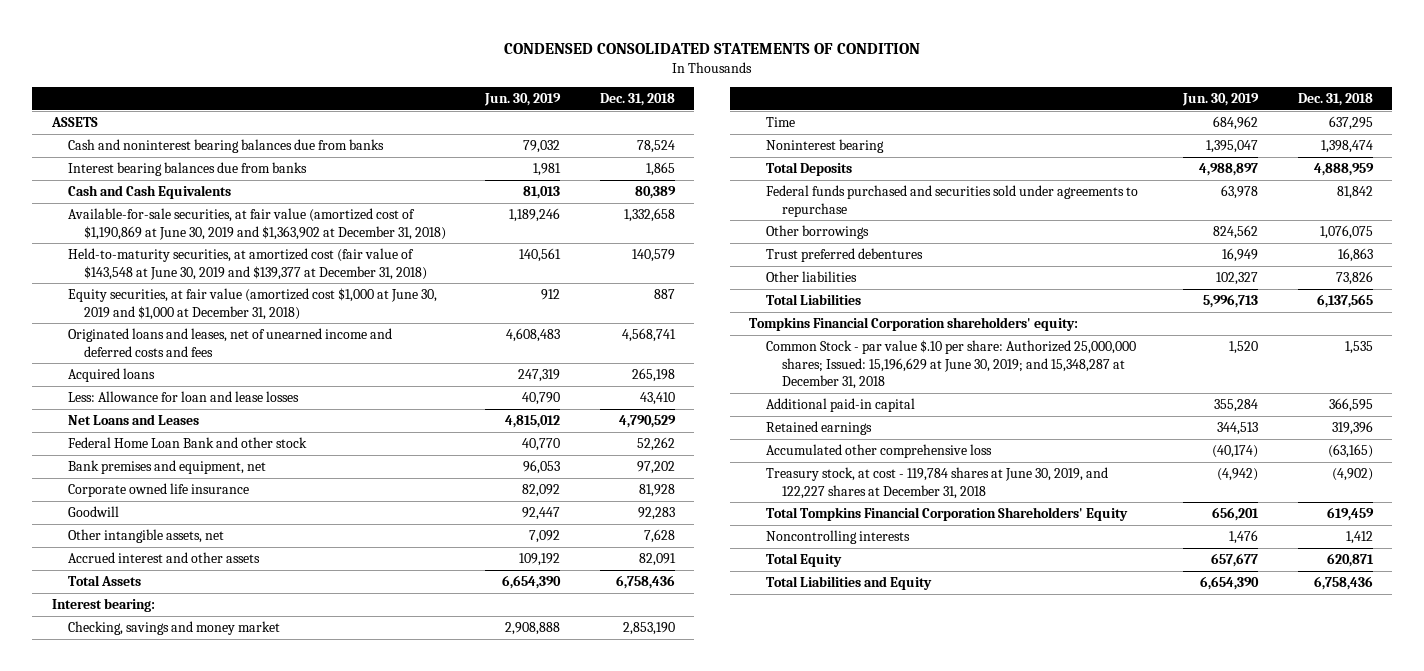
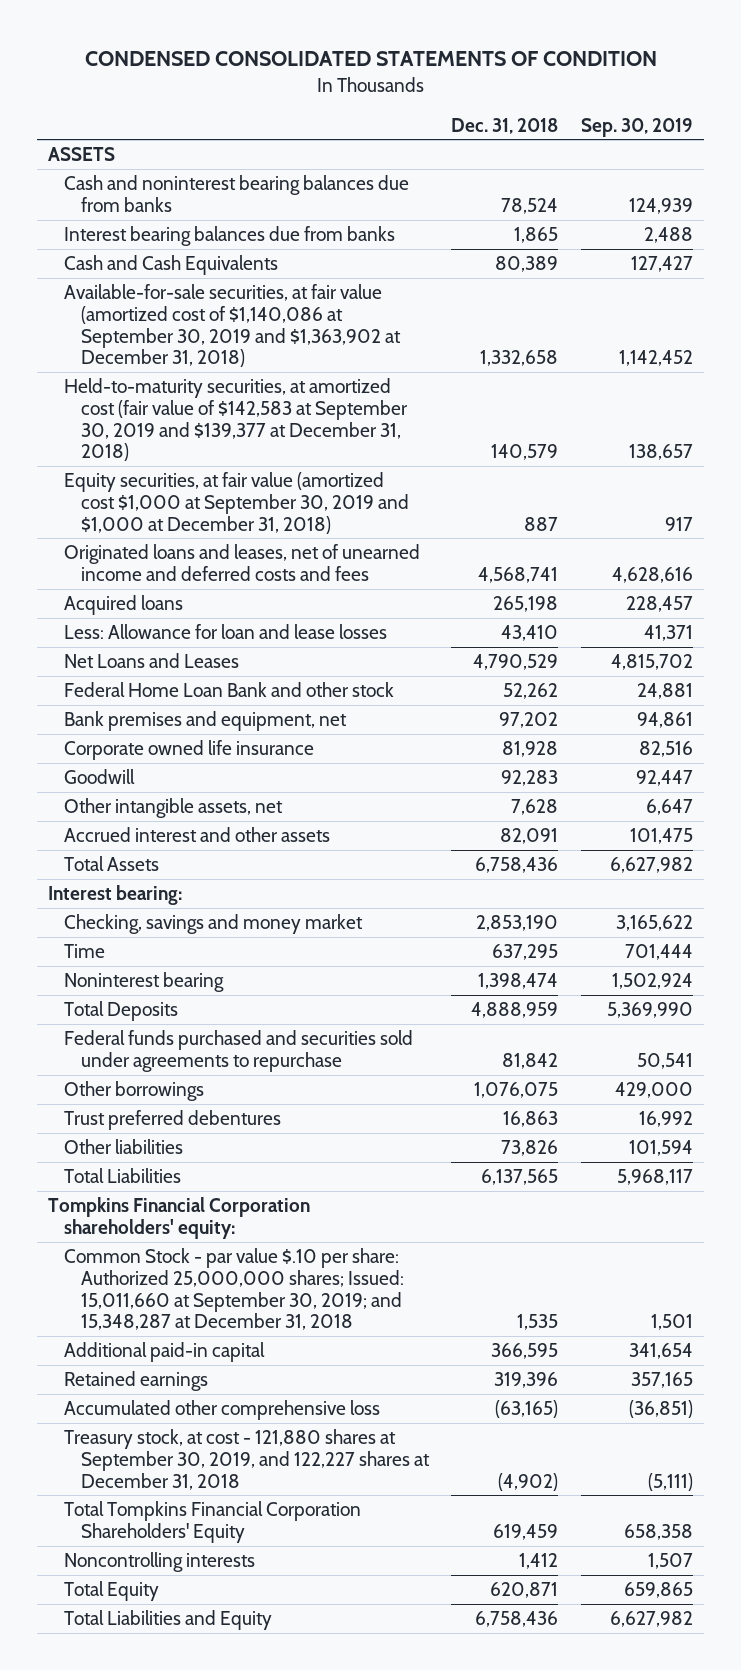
- | Jun. 30, 2019 | Dec. 31, 2018
+ | Dec. 31, 2018 | Sep. 30, 2019
- Available-for-sale securities, at fair value (amortized cost of $1,190,869 at June 30, 2019 and $1,363,902 at December 31, 2018) | 1,189,246 | 1,332,658
- Held-to-maturity securities, at amortized cost (fair value of $143,548 at June 30, 2019 and $139,377 at December 31, 2018) | 140,561 | 140,579
- Equity securities, at fair value (amortized cost $1,000 at June 30, 2019 and $1,000 at December 31, 2018) | 912 | 887
+ Available-for-sale securities, at fair value (amortized cost of $1,140,086 at September 30, 2019 and $1,363,902 at December 31, 2018) | 1,332,658 | 1,142,452
+ Held-to-maturity securities, at amortized cost (fair value of $142,583 at September 30, 2019 and $139,377 at December 31, 2018) | 140,579 | 138,657
+ Equity securities, at fair value (amortized cost $1,000 at September 30, 2019 and $1,000 at December 31, 2018) | 887 | 917
- Common Stock - par value $.10 per share: Authorized 25,000,000 shares; Issued: 15,196,629 at June 30, 2019; and 15,348,287 at December 31, 2018 | 1,520 | 1,535
+ Common Stock - par value $.10 per share: Authorized 25,000,000 shares; Issued: 15,011,660 at September 30, 2019; and 15,348,287 at December 31, 2018 | 1,535 | 1,501
- Treasury stock, at cost - 119,784 shares at June 30, 2019, and 122,227 shares at December 31, 2018 | (4,942) | (4,902)
+ Treasury stock, at cost - 121,880 shares at September 30, 2019, and 122,227 shares at December 31, 2018 | (4,902) | (5,111)

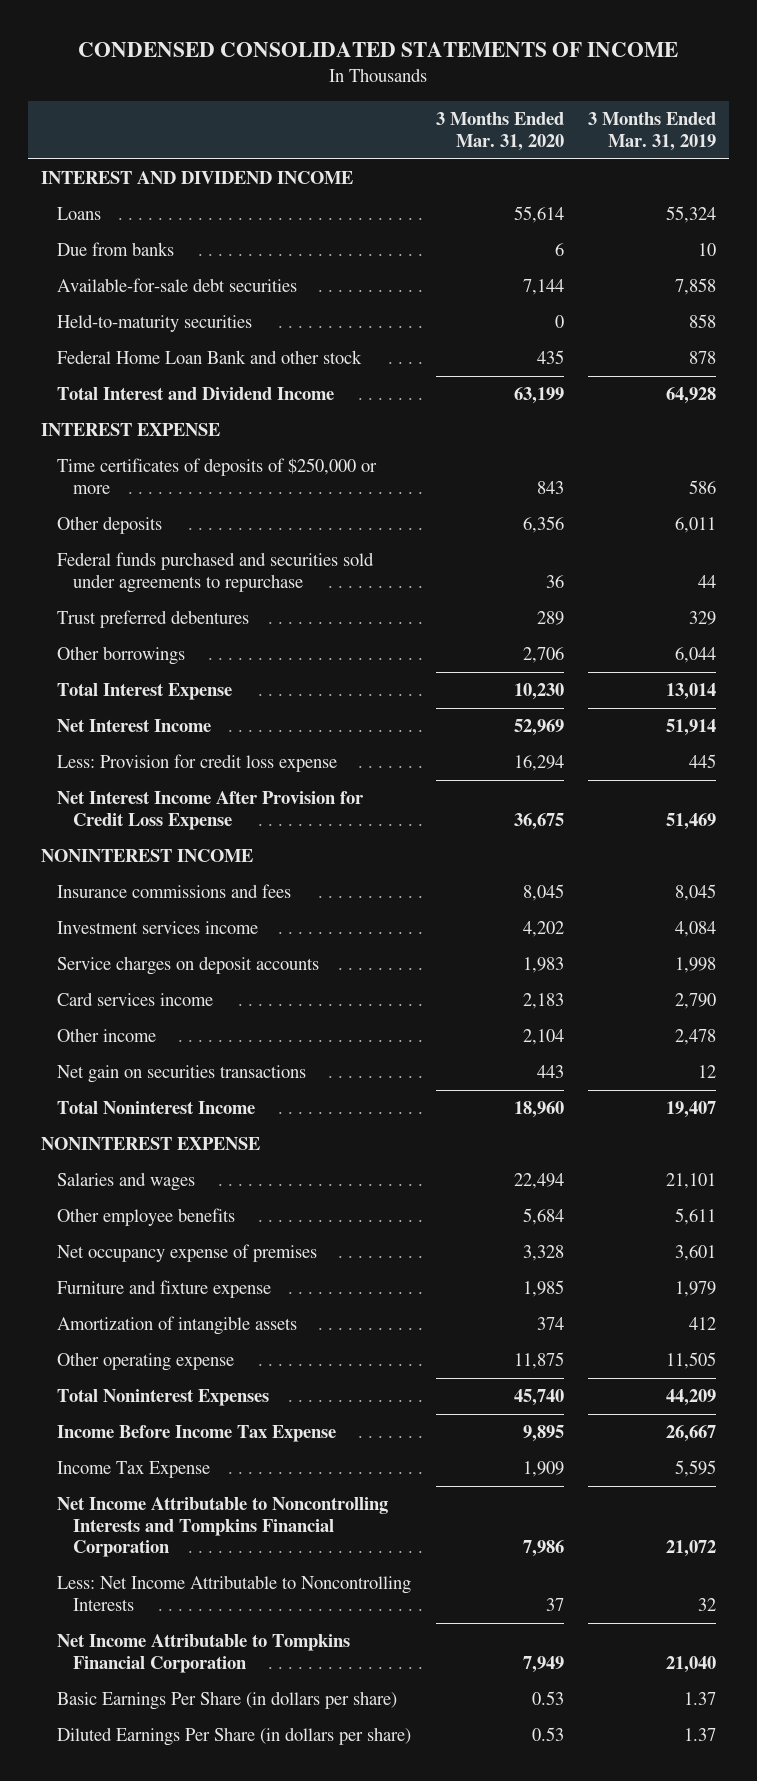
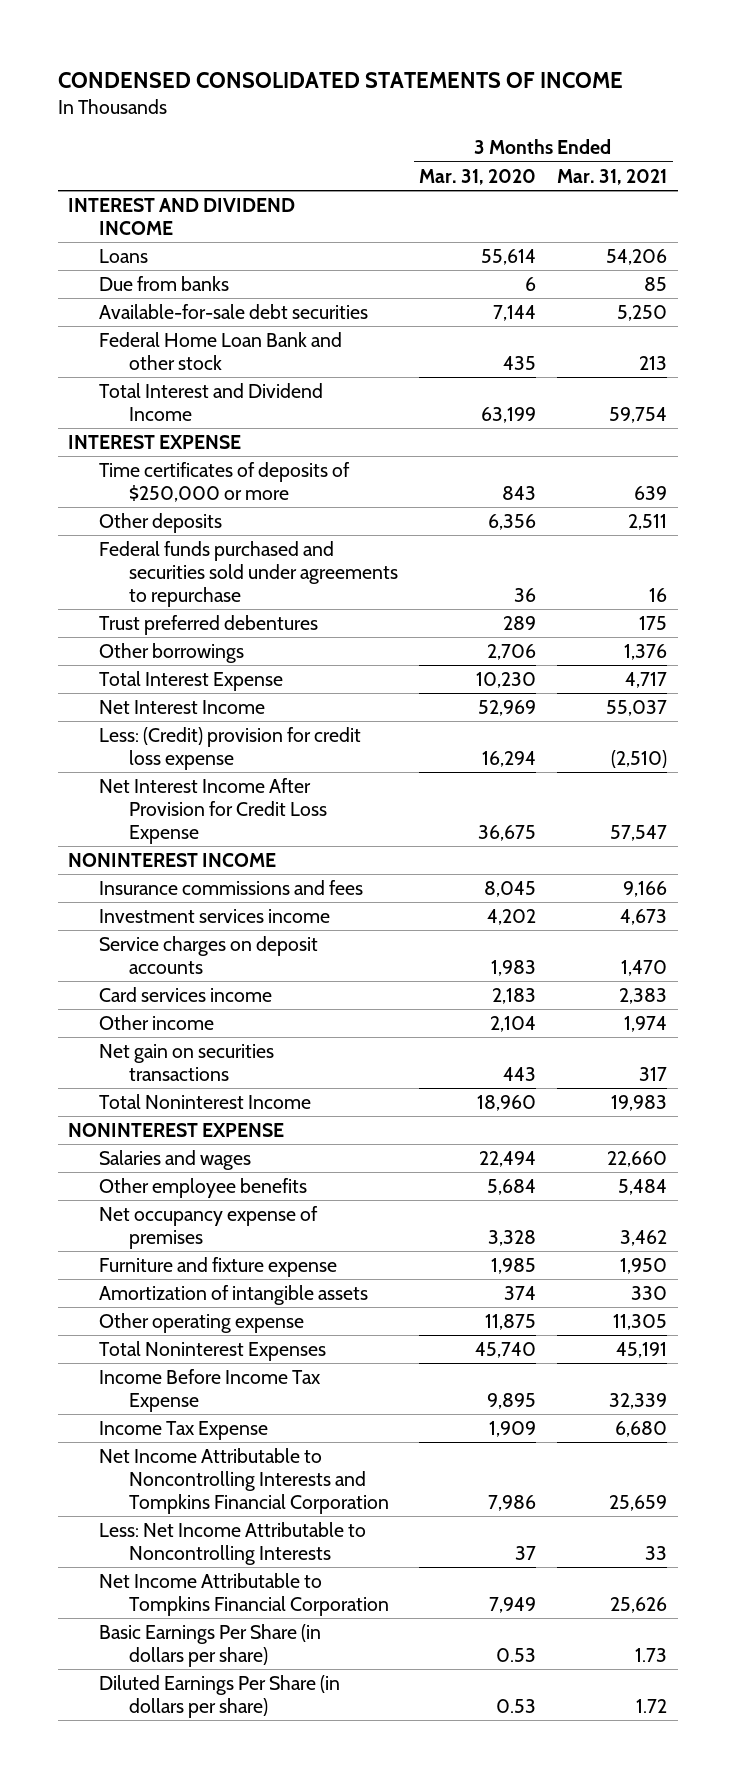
- | 3 Months Ended Mar. 31, 2020 | 3 Months Ended Mar. 31, 2019
+ | 3 Months Ended Mar. 31, 2020 | 3 Months Ended Mar. 31, 2021
- Held-to-maturity securities | 0 | 858
- Less: Provision for credit loss expense | 16,294 | 445
+ Less: (Credit) provision for credit loss expense | 16,294 | (2,510)

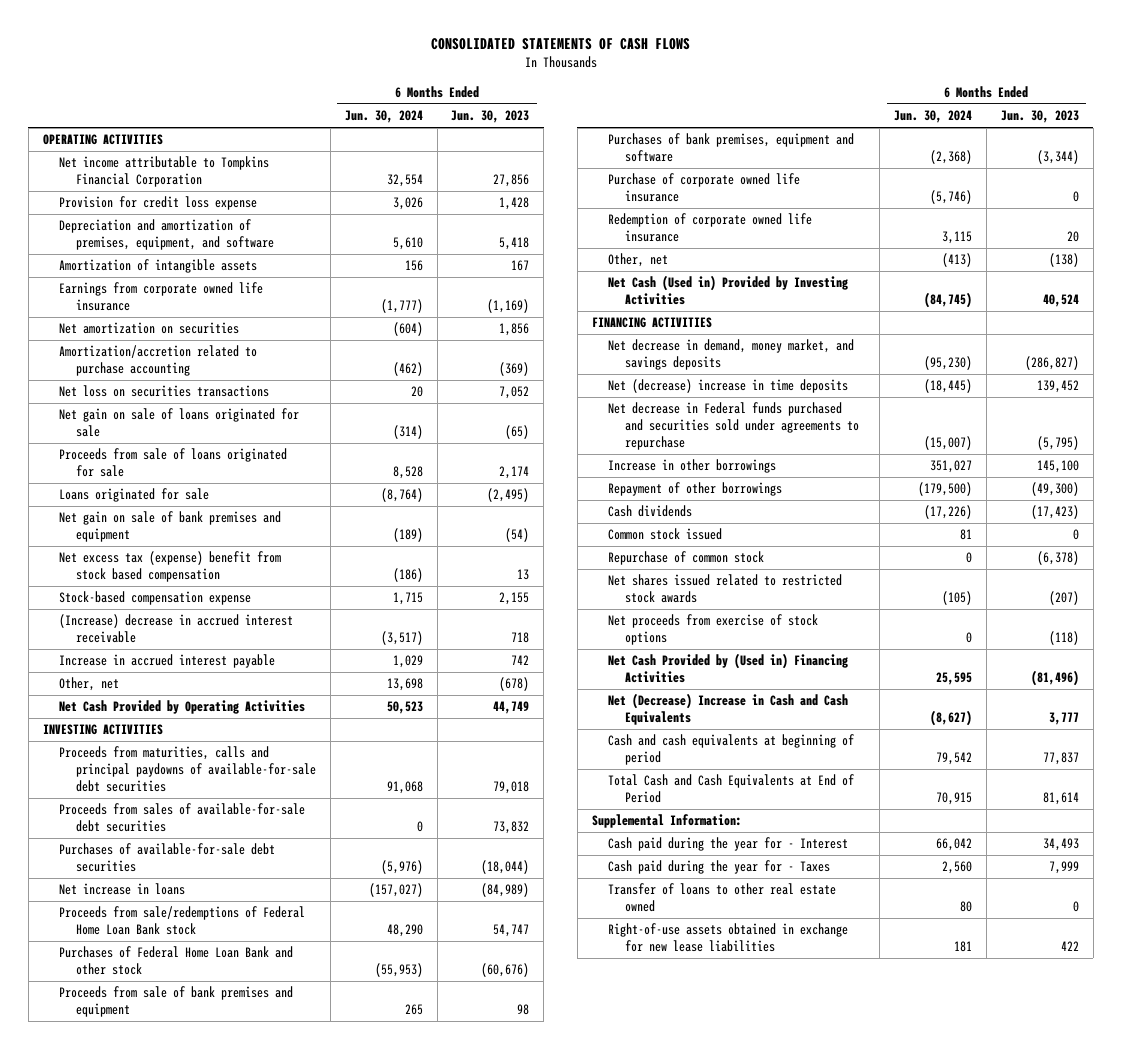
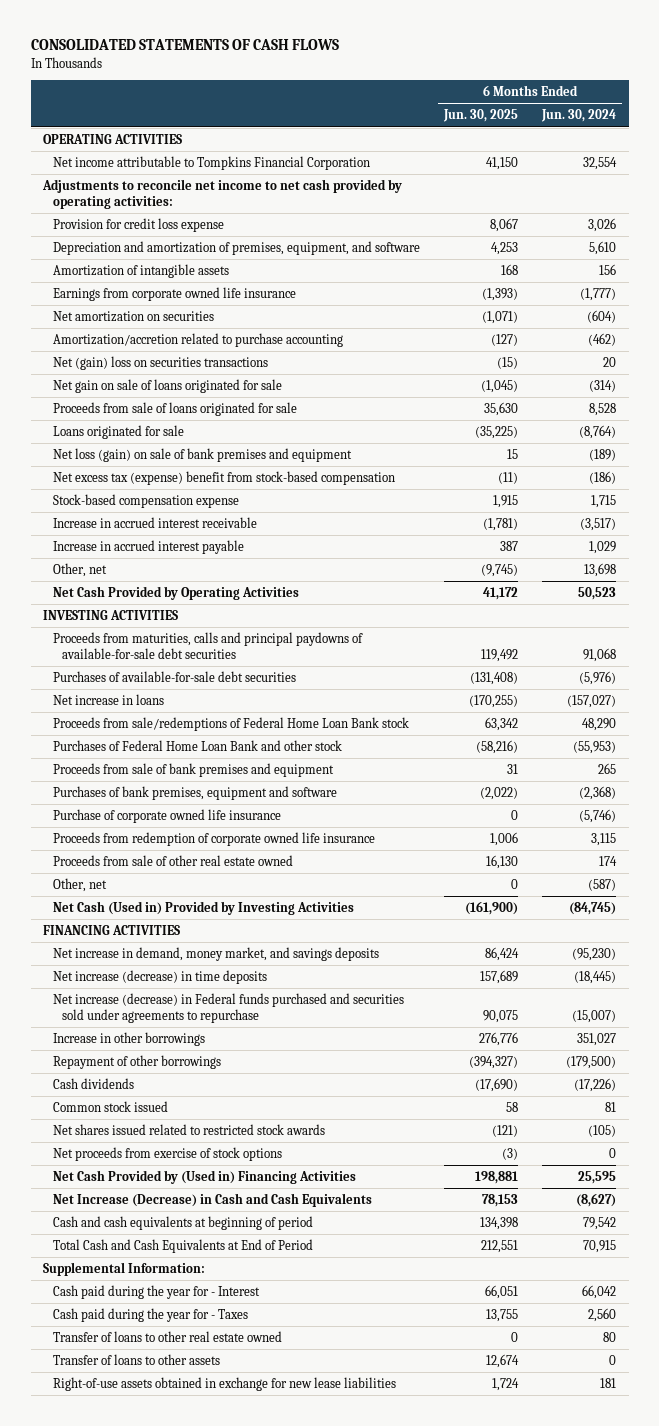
- | 6 Months Ended Jun. 30, 2024 | 6 Months Ended Jun. 30, 2023
+ | 6 Months Ended Jun. 30, 2025 | 6 Months Ended Jun. 30, 2024
+ Adjustments to reconcile net income to net cash provided by operating activities:
- Net loss on securities transactions | 20 | 7,052
+ Net (gain) loss on securities transactions | (15) | 20
- Net gain on sale of bank premises and equipment | (189) | (54)
- Net excess tax (expense) benefit from stock based compensation | (186) | 13
+ Net loss (gain) on sale of bank premises and equipment | 15 | (189)
+ Net excess tax (expense) benefit from stock-based compensation | (11) | (186)
- (Increase) decrease in accrued interest receivable | (3,517) | 718
+ Increase in accrued interest receivable | (1,781) | (3,517)
- Proceeds from sales of available-for-sale debt securities | 0 | 73,832
- Redemption of corporate owned life insurance | 3,115 | 20
- Other, net | (413) | (138)
+ Proceeds from redemption of corporate owned life insurance | 1,006 | 3,115
+ Proceeds from sale of other real estate owned | 16,130 | 174
+ Other, net | 0 | (587)
- Net decrease in demand, money market, and savings deposits | (95,230) | (286,827)
- Net (decrease) increase in time deposits | (18,445) | 139,452
- Net decrease in Federal funds purchased and securities sold under agreements to repurchase | (15,007) | (5,795)
+ Net increase in demand, money market, and savings deposits | 86,424 | (95,230)
+ Net increase (decrease) in time deposits | 157,689 | (18,445)
+ Net increase (decrease) in Federal funds purchased and securities sold under agreements to repurchase | 90,075 | (15,007)
- Repurchase of common stock | 0 | (6,378)
- Net (Decrease) Increase in Cash and Cash Equivalents | (8,627) | 3,777
+ Net Increase (Decrease) in Cash and Cash Equivalents | 78,153 | (8,627)
+ Transfer of loans to other assets | 12,674 | 0

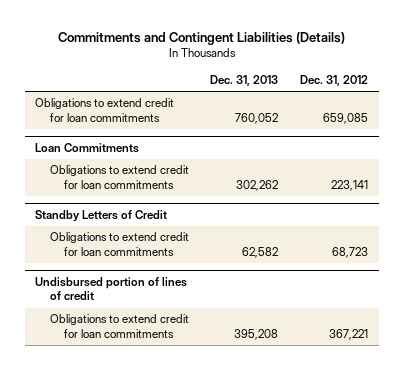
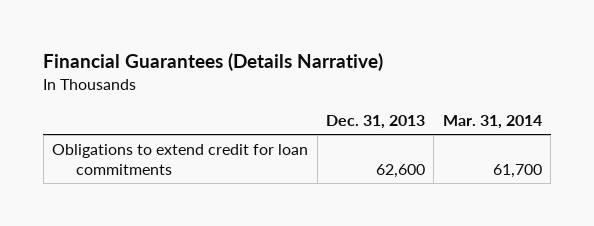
- Commitments and Contingent Liabilities (Details)
+ Financial Guarantees (Details Narrative)
- | Dec. 31, 2013 | Dec. 31, 2012
+ | Dec. 31, 2013 | Mar. 31, 2014
- Obligations to extend credit for loan commitments | 760,052 | 659,085
- Loan Commitments
- Obligations to extend credit for loan commitments | 302,262 | 223,141
- Standby Letters of Credit
- Obligations to extend credit for loan commitments | 62,582 | 68,723
- Undisbursed portion of lines of credit
- Obligations to extend credit for loan commitments | 395,208 | 367,221
+ Obligations to extend credit for loan commitments | 62,600 | 61,700

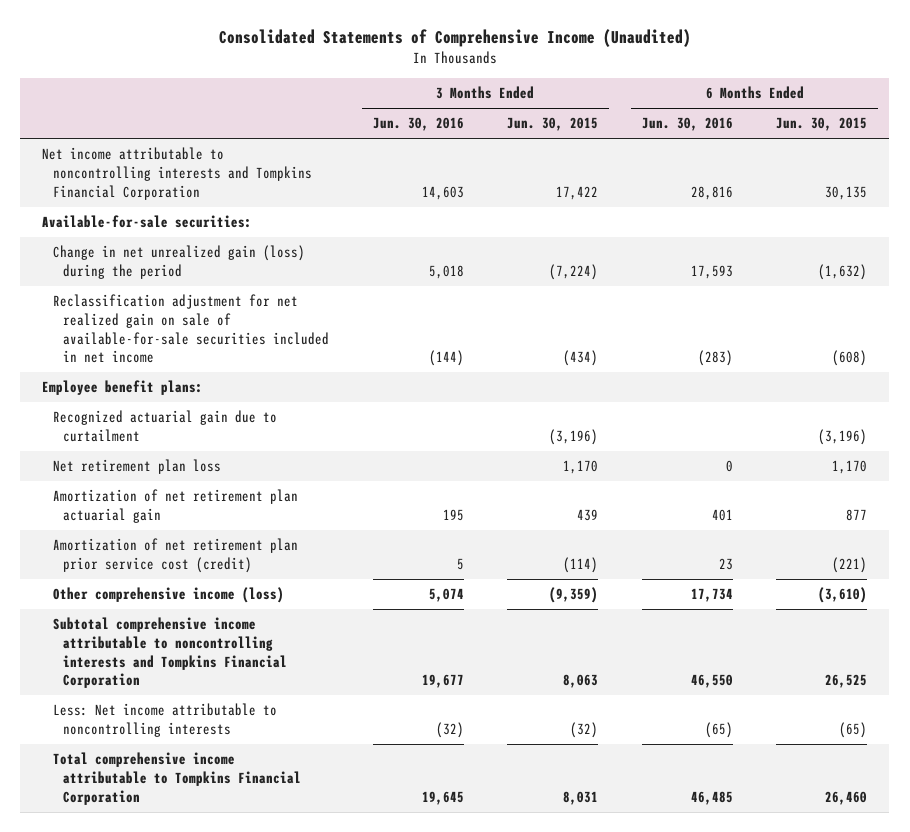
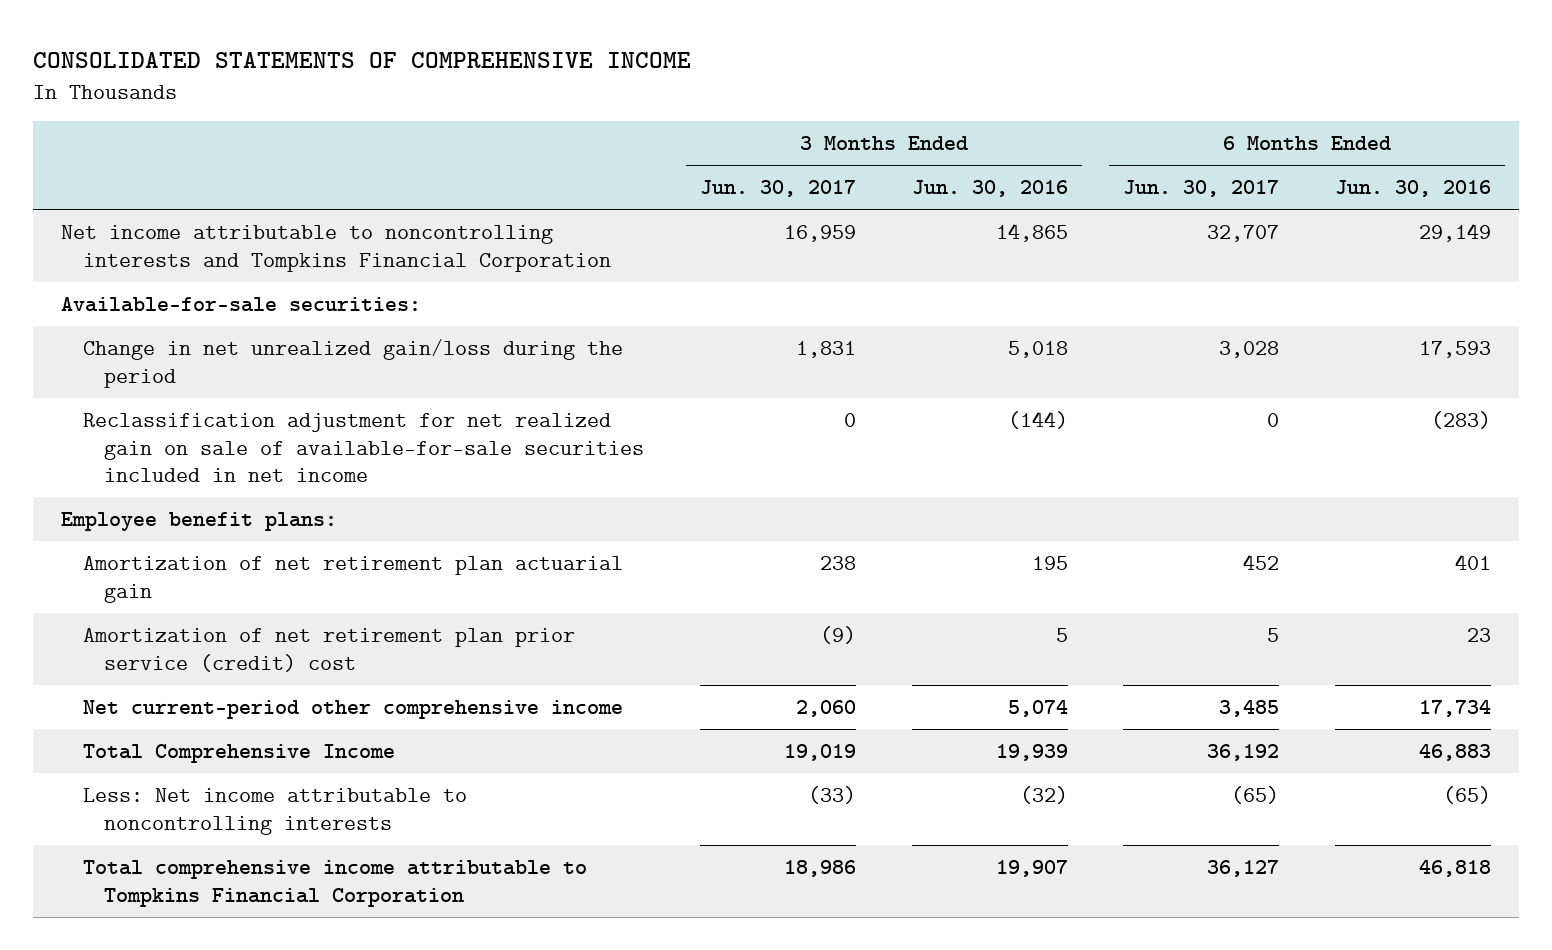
- Consolidated Statements of Comprehensive Income (Unaudited)
+ CONSOLIDATED STATEMENTS OF COMPREHENSIVE INCOME
- | 3 Months Ended Jun. 30, 2016 | 3 Months Ended Jun. 30, 2015 | 6 Months Ended Jun. 30, 2016 | 6 Months Ended Jun. 30, 2015
+ | 3 Months Ended Jun. 30, 2017 | 3 Months Ended Jun. 30, 2016 | 6 Months Ended Jun. 30, 2017 | 6 Months Ended Jun. 30, 2016
- Net income attributable to noncontrolling interests and Tompkins Financial Corporation | 14,603 | 17,422 | 28,816 | 30,135
+ Net income attributable to noncontrolling interests and Tompkins Financial Corporation | 16,959 | 14,865 | 32,707 | 29,149
- Change in net unrealized gain (loss) during the period | 5,018 | (7,224) | 17,593 | (1,632)
+ Change in net unrealized gain/loss during the period | 1,831 | 5,018 | 3,028 | 17,593
- Recognized actuarial gain due to curtailment | | (3,196) | | (3,196)
- Net retirement plan loss | | 1,170 | 0 | 1,170
- Amortization of net retirement plan prior service cost (credit) | 5 | (114) | 23 | (221)
- Other comprehensive income (loss) | 5,074 | (9,359) | 17,734 | (3,610)
- Subtotal comprehensive income attributable to noncontrolling interests and Tompkins Financial Corporation | 19,677 | 8,063 | 46,550 | 26,525
+ Amortization of net retirement plan prior service (credit) cost | (9) | 5 | 5 | 23
+ Net current-period other comprehensive income | 2,060 | 5,074 | 3,485 | 17,734
+ Total Comprehensive Income | 19,019 | 19,939 | 36,192 | 46,883
- Total comprehensive income attributable to Tompkins Financial Corporation | 19,645 | 8,031 | 46,485 | 26,460
+ Total comprehensive income attributable to Tompkins Financial Corporation | 18,986 | 19,907 | 36,127 | 46,818

